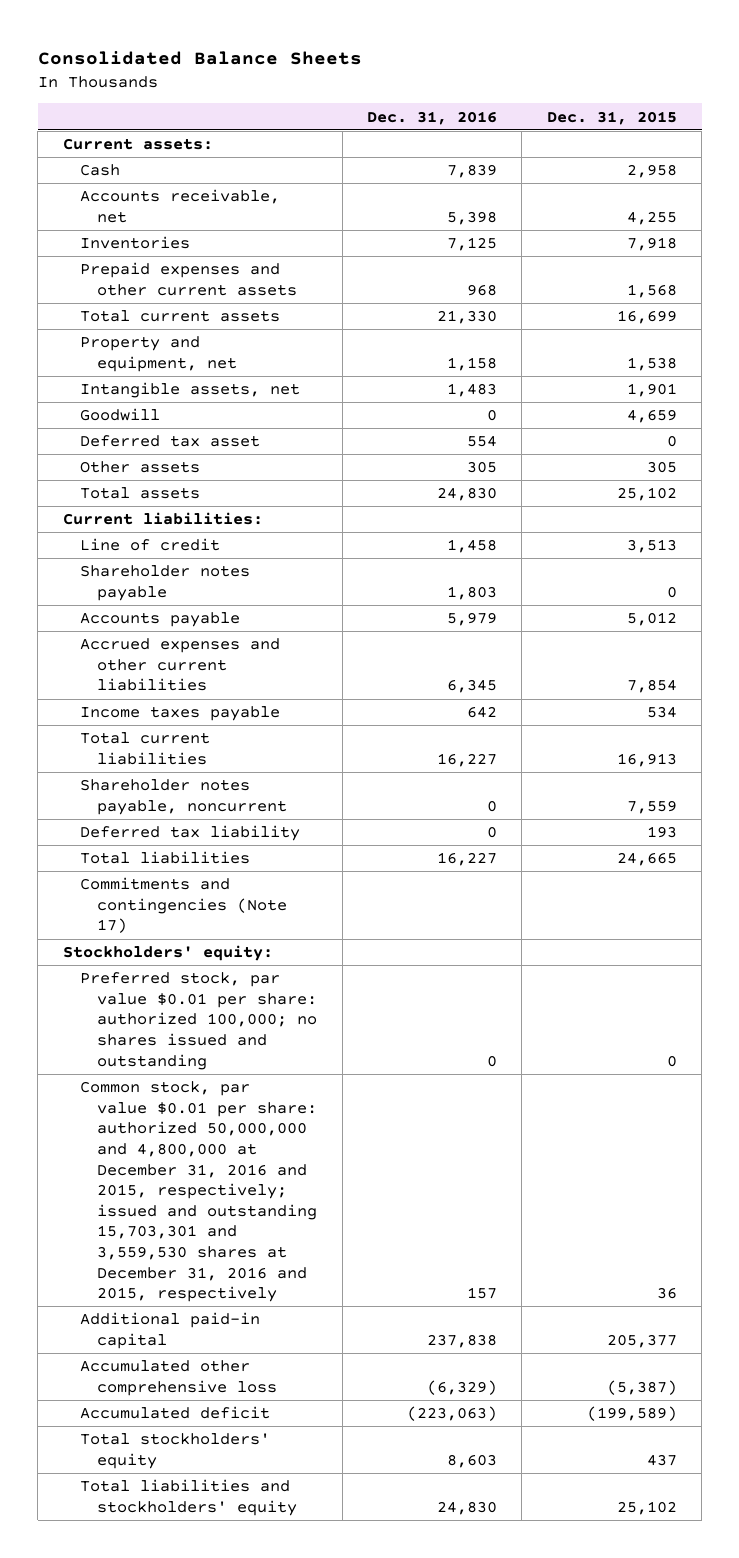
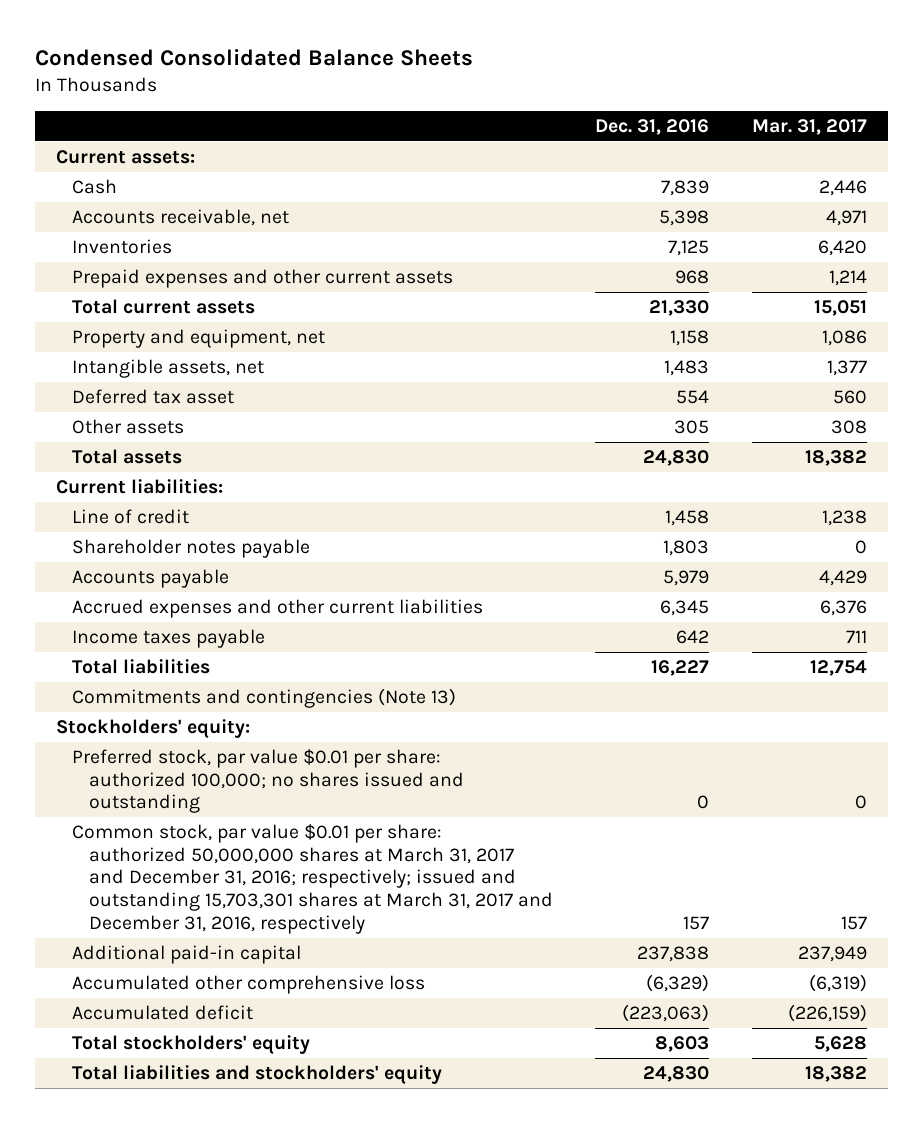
- Consolidated Balance Sheets
+ Condensed Consolidated Balance Sheets
- | Dec. 31, 2016 | Dec. 31, 2015
+ | Dec. 31, 2016 | Mar. 31, 2017
- Goodwill | 0 | 4,659
- Total current liabilities | 16,227 | 16,913
- Shareholder notes payable, noncurrent | 0 | 7,559
- Deferred tax liability | 0 | 193
- Commitments and contingencies (Note 17)
+ Commitments and contingencies (Note 13)
- Common stock, par value $0.01 per share: authorized 50,000,000 and 4,800,000 at December 31, 2016 and 2015, respectively; issued and outstanding 15,703,301 and 3,559,530 shares at December 31, 2016 and 2015, respectively | 157 | 36
+ Common stock, par value $0.01 per share: authorized 50,000,000 shares at March 31, 2017 and December 31, 2016; respectively; issued and outstanding 15,703,301 shares at March 31, 2017 and December 31, 2016, respectively | 157 | 157

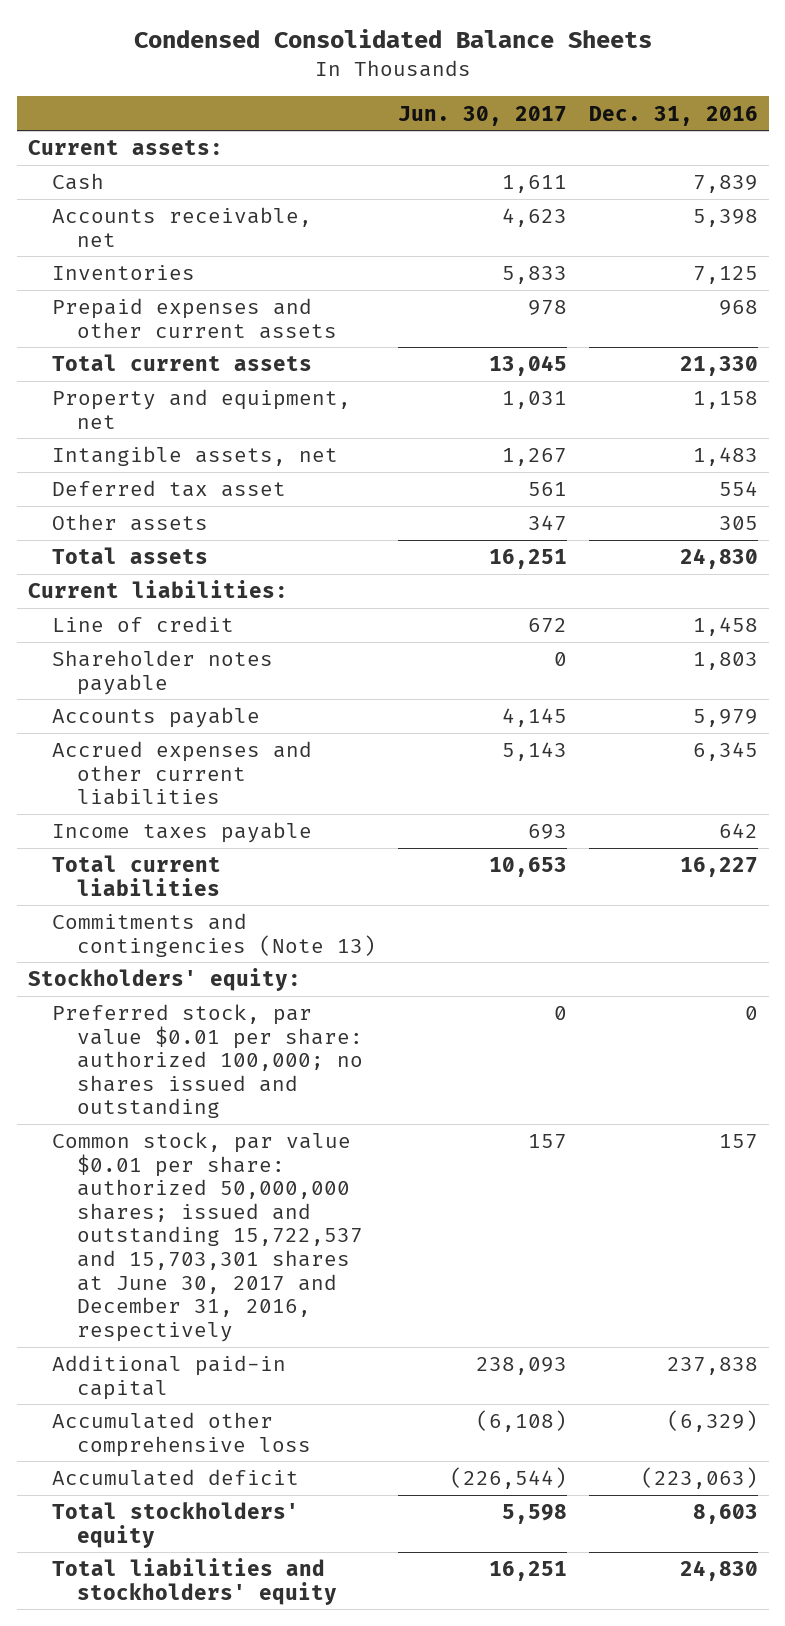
- | Dec. 31, 2016 | Mar. 31, 2017
+ | Jun. 30, 2017 | Dec. 31, 2016
- Total liabilities | 16,227 | 12,754
+ Total current liabilities | 10,653 | 16,227
- Common stock, par value $0.01 per share: authorized 50,000,000 shares at March 31, 2017 and December 31, 2016; respectively; issued and outstanding 15,703,301 shares at March 31, 2017 and December 31, 2016, respectively | 157 | 157
+ Common stock, par value $0.01 per share: authorized 50,000,000 shares; issued and outstanding 15,722,537 and 15,703,301 shares at June 30, 2017 and December 31, 2016, respectively | 157 | 157

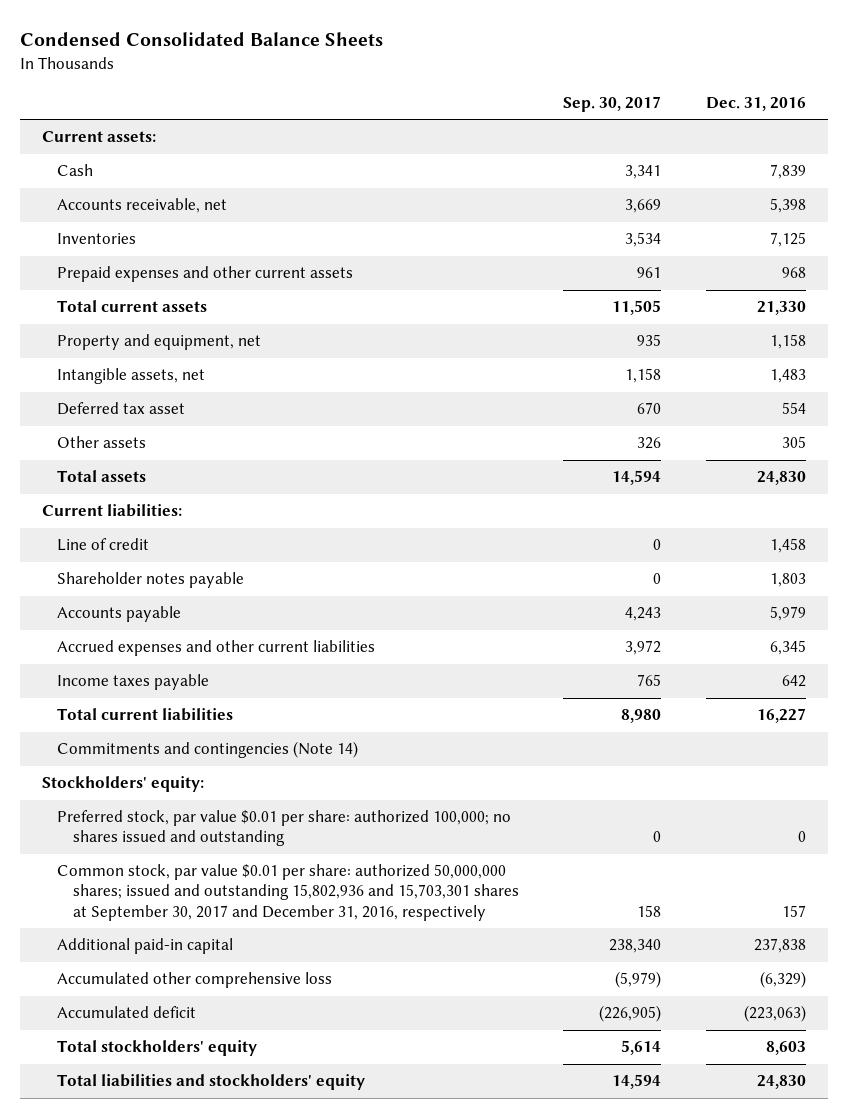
- | Jun. 30, 2017 | Dec. 31, 2016
+ | Sep. 30, 2017 | Dec. 31, 2016
- Commitments and contingencies (Note 13)
+ Commitments and contingencies (Note 14)
- Common stock, par value $0.01 per share: authorized 50,000,000 shares; issued and outstanding 15,722,537 and 15,703,301 shares at June 30, 2017 and December 31, 2016, respectively | 157 | 157
+ Common stock, par value $0.01 per share: authorized 50,000,000 shares; issued and outstanding 15,802,936 and 15,703,301 shares at September 30, 2017 and December 31, 2016, respectively | 158 | 157

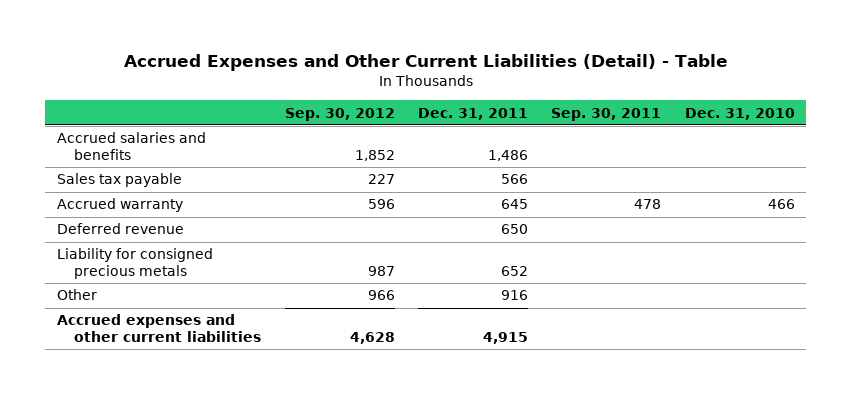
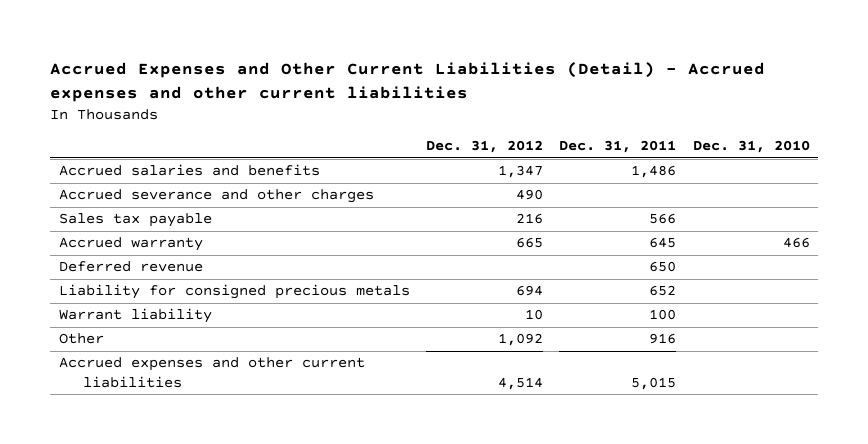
- Accrued Expenses and Other Current Liabilities (Detail) - Table
+ Accrued Expenses and Other Current Liabilities (Detail) - Accrued expenses and other current liabilities
- | Sep. 30, 2012 | Dec. 31, 2011 | Sep. 30, 2011 | Dec. 31, 2010
+ | Dec. 31, 2012 | Dec. 31, 2011 | Dec. 31, 2010
+ Accrued severance and other charges | 490 | |
+ Warrant liability | 10 | 100 |
- Accrued expenses and other current liabilities | 4,628 | 4,915 | |
+ Accrued expenses and other current liabilities | 4,514 | 5,015 |

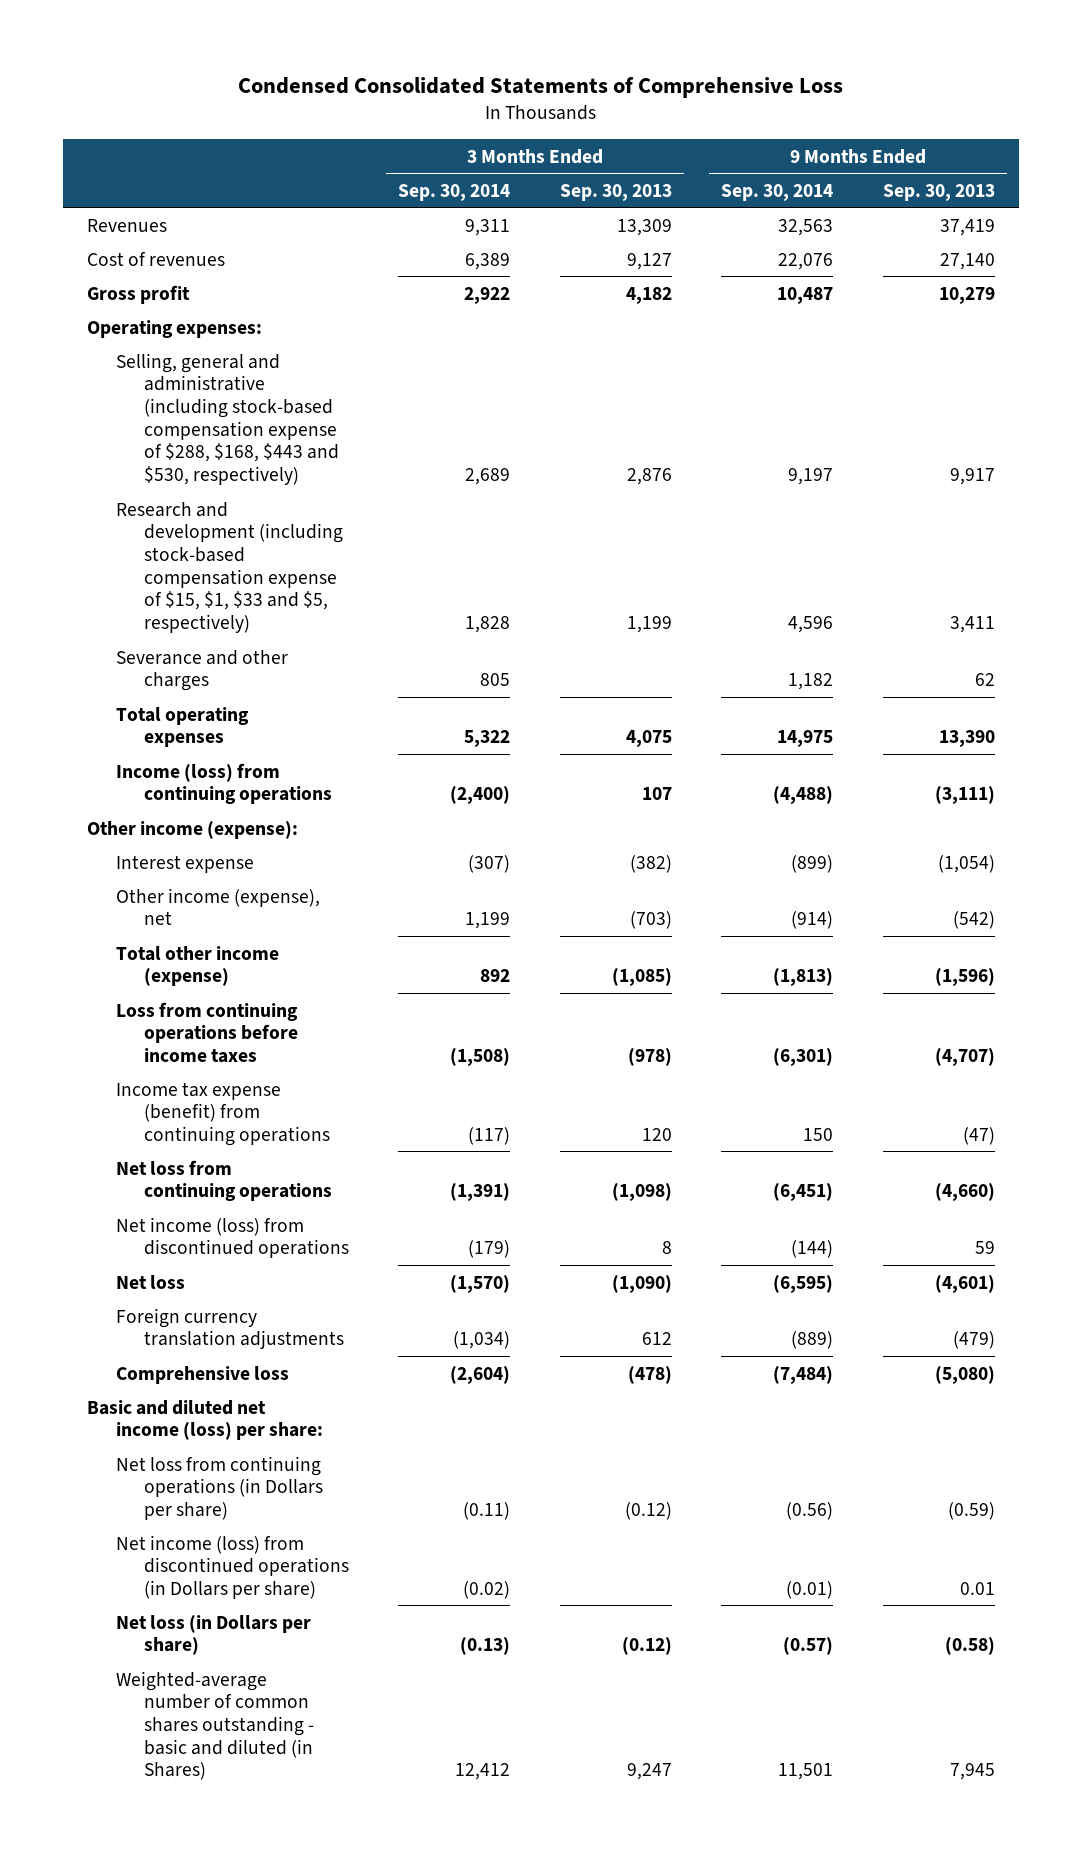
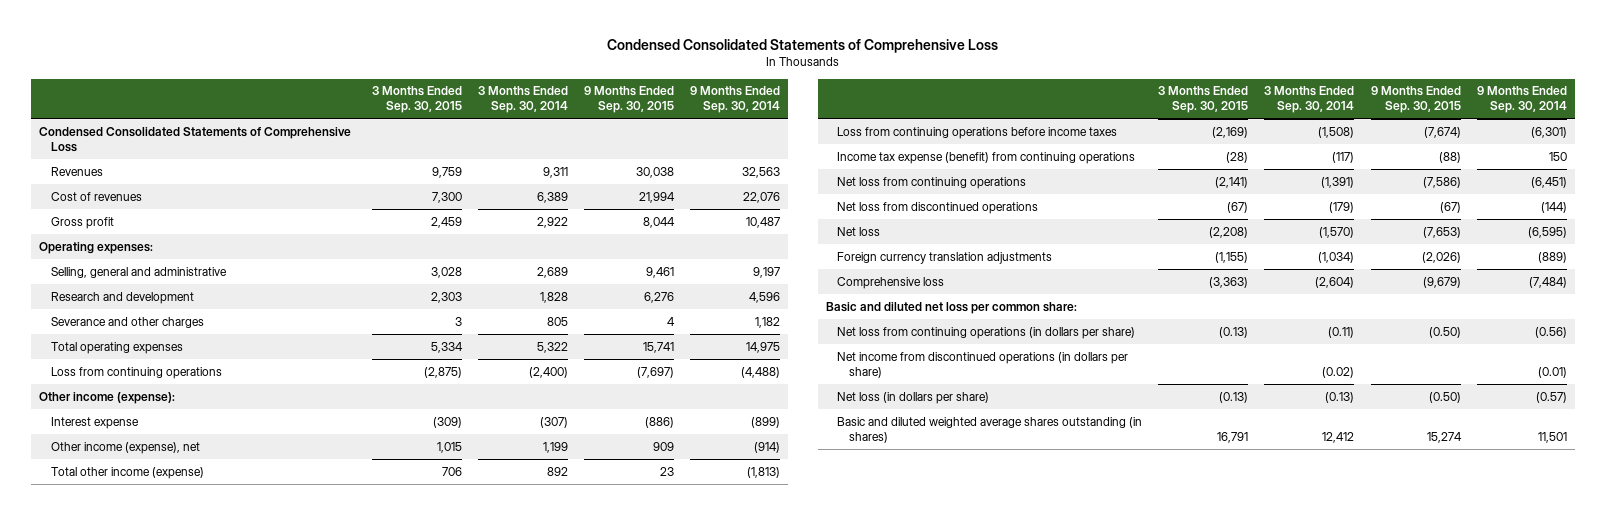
- | 3 Months Ended Sep. 30, 2014 | 3 Months Ended Sep. 30, 2013 | 9 Months Ended Sep. 30, 2014 | 9 Months Ended Sep. 30, 2013
+ | 3 Months Ended Sep. 30, 2015 | 3 Months Ended Sep. 30, 2014 | 9 Months Ended Sep. 30, 2015 | 9 Months Ended Sep. 30, 2014
+ Condensed Consolidated Statements of Comprehensive Loss
- Selling, general and administrative (including stock-based compensation expense of $288, $168, $443 and $530, respectively) | 2,689 | 2,876 | 9,197 | 9,917
- Research and development (including stock-based compensation expense of $15, $1, $33 and $5, respectively) | 1,828 | 1,199 | 4,596 | 3,411
+ Selling, general and administrative | 3,028 | 2,689 | 9,461 | 9,197
+ Research and development | 2,303 | 1,828 | 6,276 | 4,596
- Income (loss) from continuing operations | (2,400) | 107 | (4,488) | (3,111)
+ Loss from continuing operations | (2,875) | (2,400) | (7,697) | (4,488)
- Net income (loss) from discontinued operations | (179) | 8 | (144) | 59
+ Net loss from discontinued operations | (67) | (179) | (67) | (144)
- Basic and diluted net income (loss) per share:
- Net loss from continuing operations (in Dollars per share) | (0.11) | (0.12) | (0.56) | (0.59)
- Net income (loss) from discontinued operations (in Dollars per share) | (0.02) | | (0.01) | 0.01
- Net loss (in Dollars per share) | (0.13) | (0.12) | (0.57) | (0.58)
- Weighted-average number of common shares outstanding - basic and diluted (in Shares) | 12,412 | 9,247 | 11,501 | 7,945
+ Basic and diluted net loss per common share:
+ Net loss from continuing operations (in dollars per share) | (0.13) | (0.11) | (0.50) | (0.56)
+ Net income from discontinued operations (in dollars per share) | | (0.02) | | (0.01)
+ Net loss (in dollars per share) | (0.13) | (0.13) | (0.50) | (0.57)
+ Basic and diluted weighted average shares outstanding (in shares) | 16,791 | 12,412 | 15,274 | 11,501

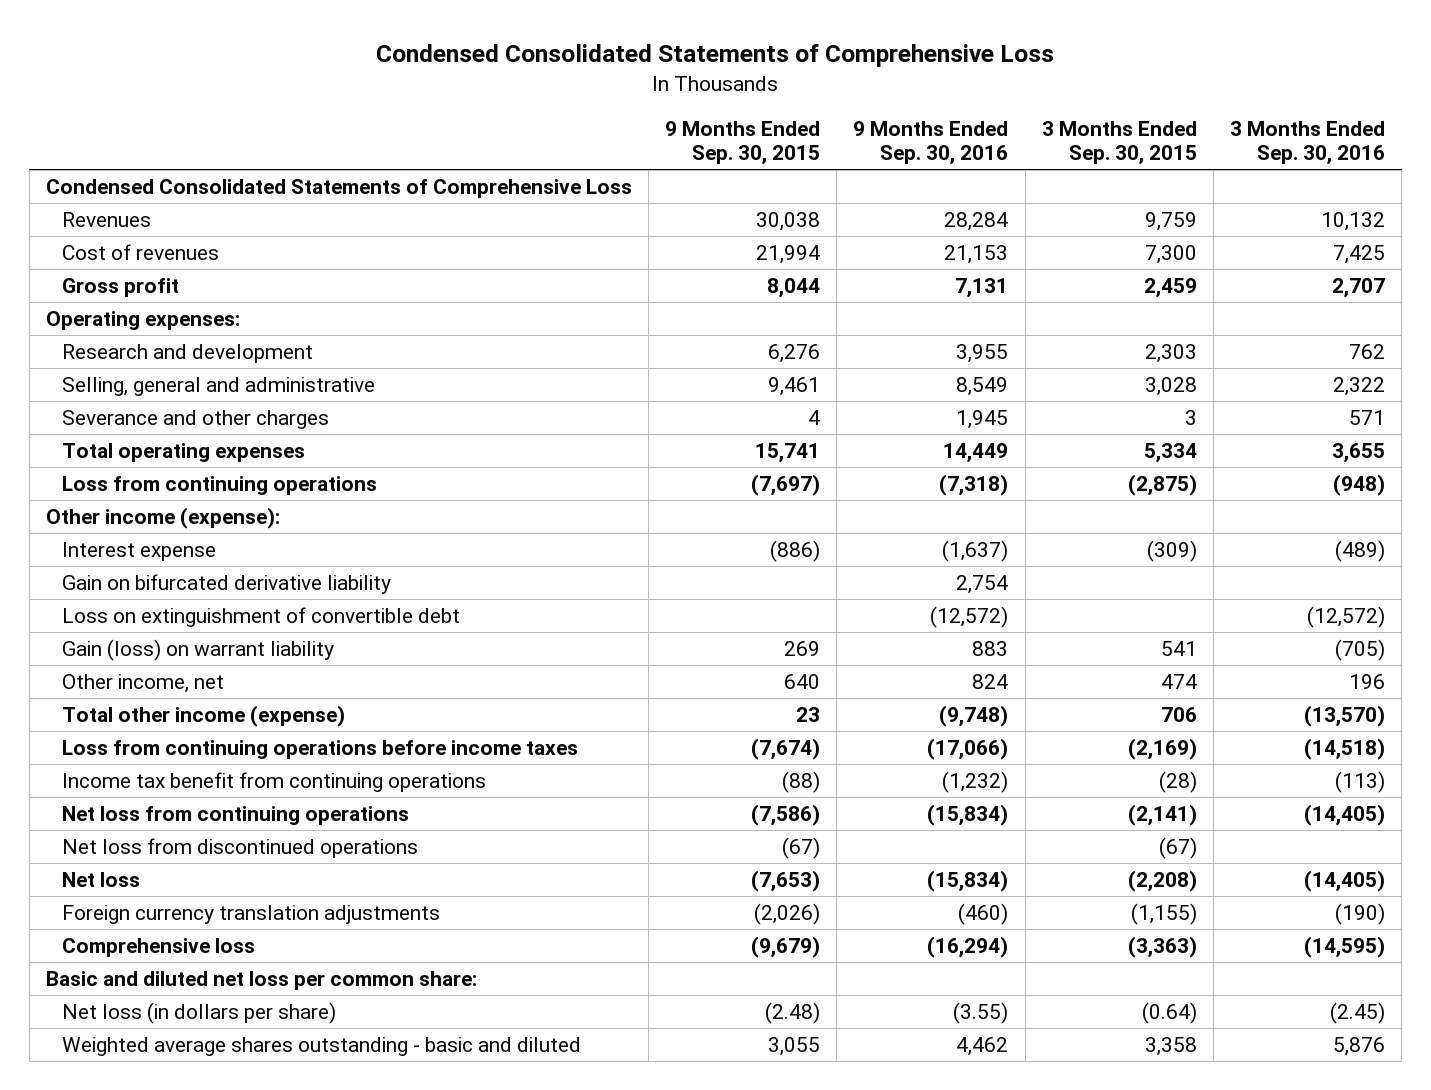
- | 3 Months Ended Sep. 30, 2015 | 3 Months Ended Sep. 30, 2014 | 9 Months Ended Sep. 30, 2015 | 9 Months Ended Sep. 30, 2014
+ | 9 Months Ended Sep. 30, 2015 | 9 Months Ended Sep. 30, 2016 | 3 Months Ended Sep. 30, 2015 | 3 Months Ended Sep. 30, 2016
moved down: Selling, general and administrative | 9,461 | 8,549 | 3,028 | 2,322
- Other income (expense), net | 1,015 | 1,199 | 909 | (914)
+ Gain on bifurcated derivative liability | | 2,754 | |
+ Loss on extinguishment of convertible debt | | (12,572) | | (12,572)
+ Gain (loss) on warrant liability | 269 | 883 | 541 | (705)
+ Other income, net | 640 | 824 | 474 | 196
- Income tax expense (benefit) from continuing operations | (28) | (117) | (88) | 150
+ Income tax benefit from continuing operations | (88) | (1,232) | (28) | (113)
- Net loss from continuing operations (in dollars per share) | (0.13) | (0.11) | (0.50) | (0.56)
- Net income from discontinued operations (in dollars per share) | | (0.02) | | (0.01)
- Net loss (in dollars per share) | (0.13) | (0.13) | (0.50) | (0.57)
- Basic and diluted weighted average shares outstanding (in shares) | 16,791 | 12,412 | 15,274 | 11,501
+ Net loss (in dollars per share) | (2.48) | (3.55) | (0.64) | (2.45)
+ Weighted average shares outstanding - basic and diluted | 3,055 | 4,462 | 3,358 | 5,876

